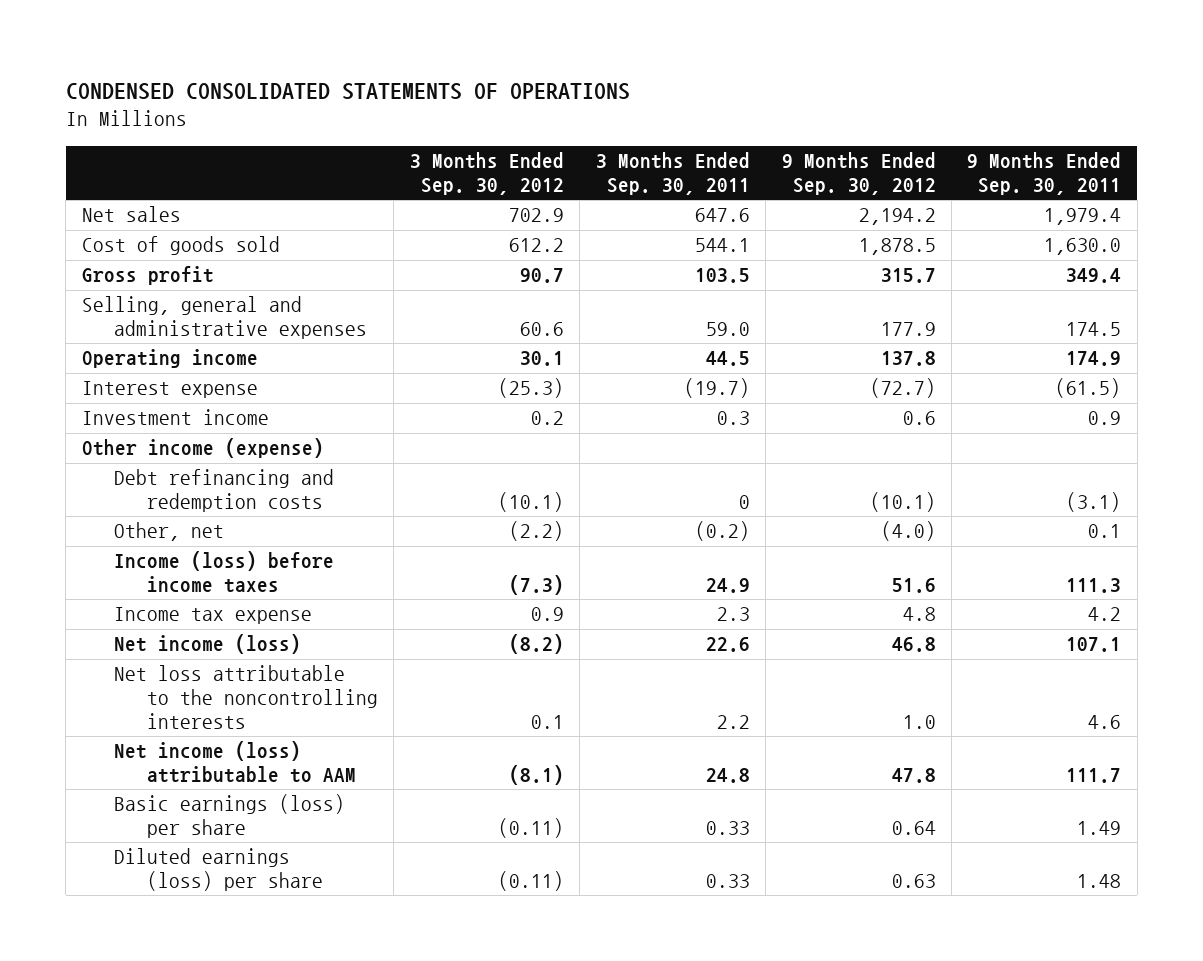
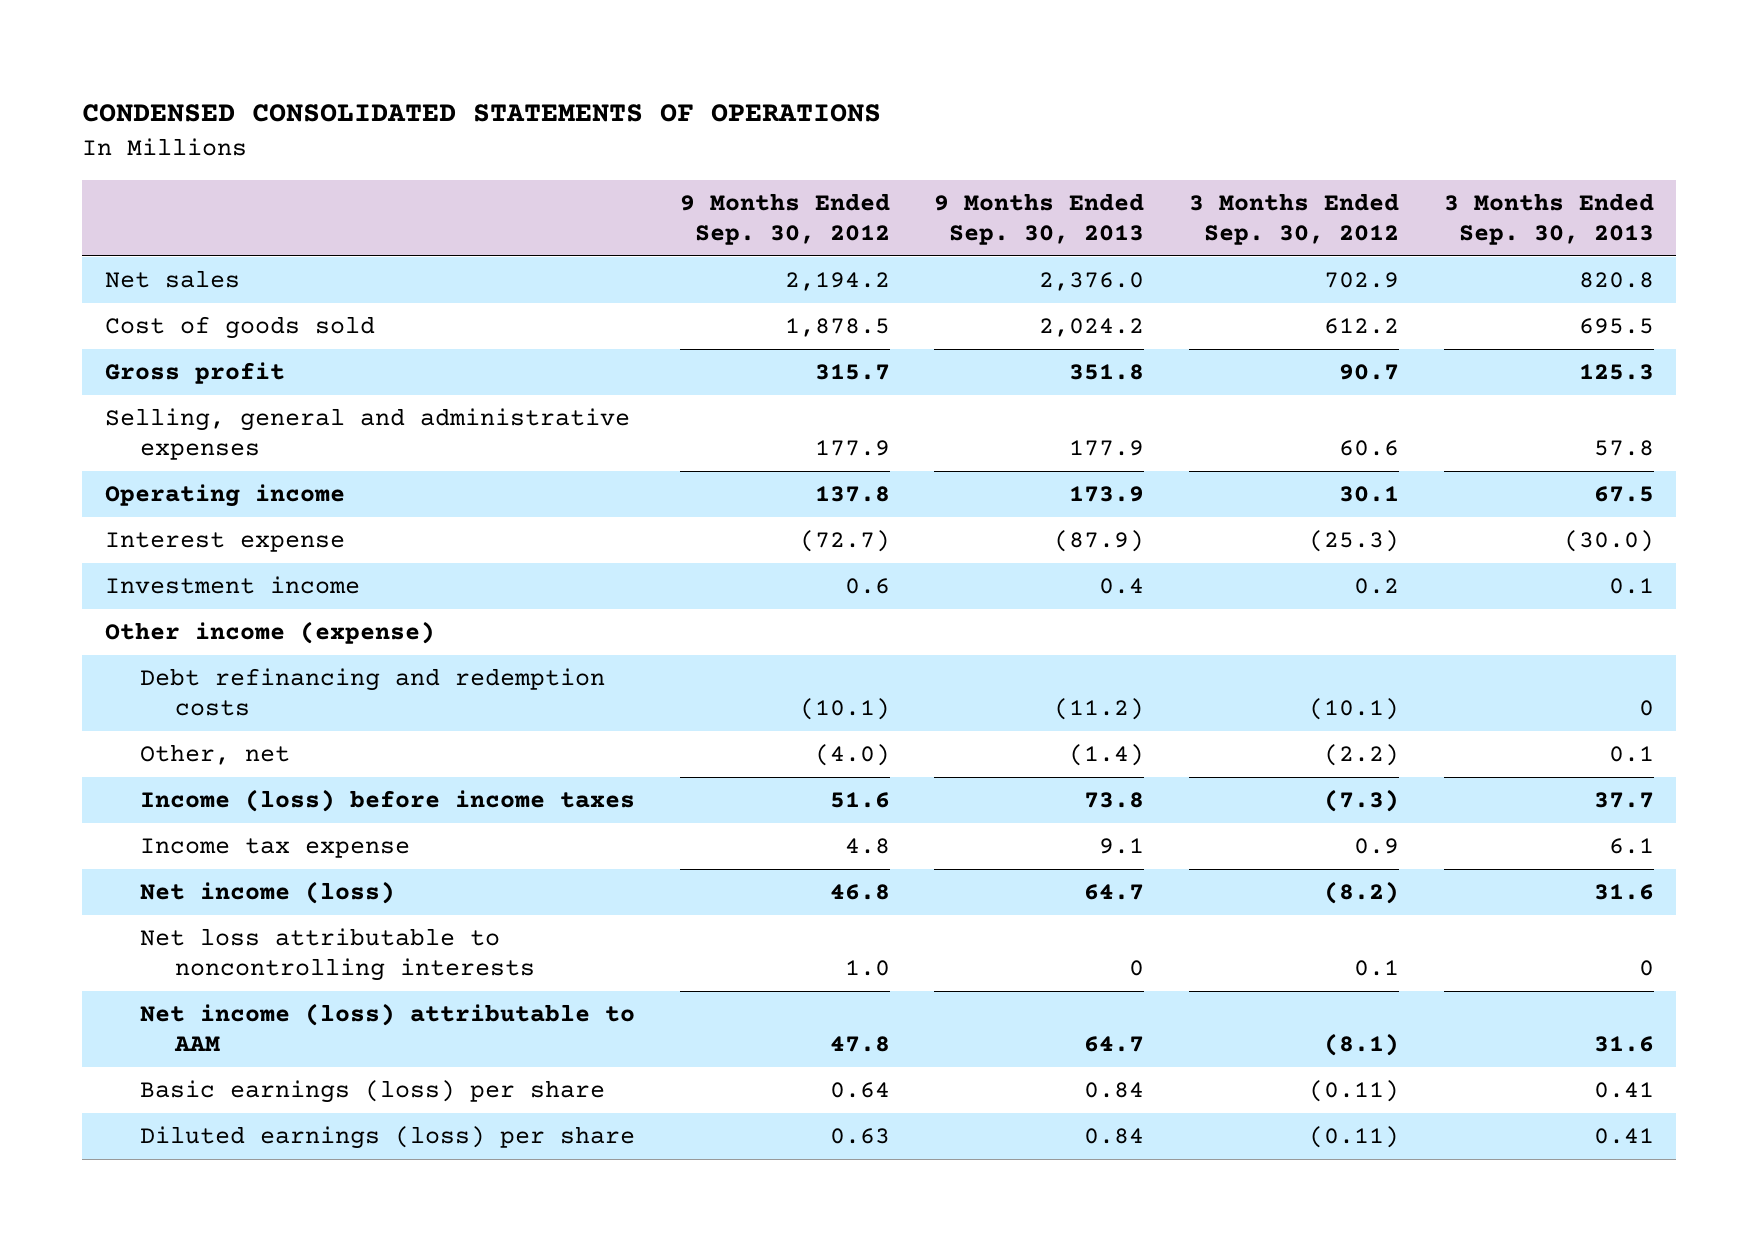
- | 3 Months Ended Sep. 30, 2012 | 3 Months Ended Sep. 30, 2011 | 9 Months Ended Sep. 30, 2012 | 9 Months Ended Sep. 30, 2011
+ | 9 Months Ended Sep. 30, 2012 | 9 Months Ended Sep. 30, 2013 | 3 Months Ended Sep. 30, 2012 | 3 Months Ended Sep. 30, 2013
- Net loss attributable to the noncontrolling interests | 0.1 | 2.2 | 1.0 | 4.6
+ Net loss attributable to noncontrolling interests | 1.0 | 0 | 0.1 | 0

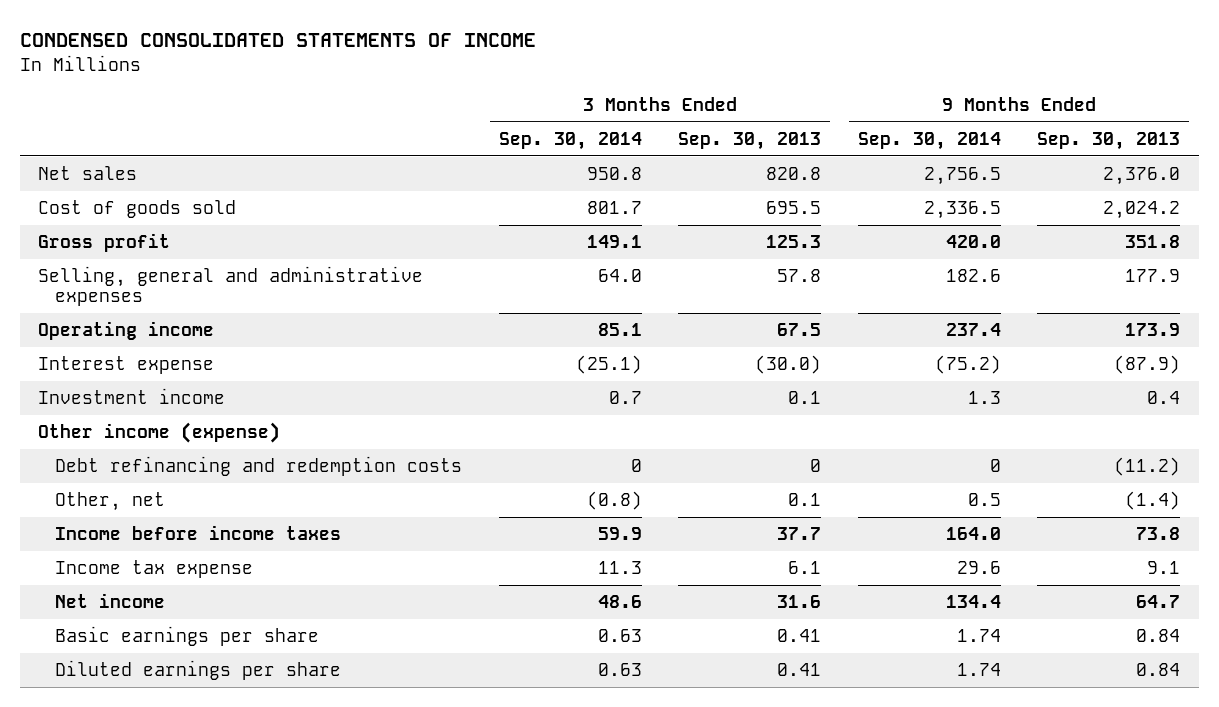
- CONDENSED CONSOLIDATED STATEMENTS OF OPERATIONS
+ CONDENSED CONSOLIDATED STATEMENTS OF INCOME
- | 9 Months Ended Sep. 30, 2012 | 9 Months Ended Sep. 30, 2013 | 3 Months Ended Sep. 30, 2012 | 3 Months Ended Sep. 30, 2013
+ | 3 Months Ended Sep. 30, 2014 | 3 Months Ended Sep. 30, 2013 | 9 Months Ended Sep. 30, 2014 | 9 Months Ended Sep. 30, 2013
- Income (loss) before income taxes | 51.6 | 73.8 | (7.3) | 37.7
+ Income before income taxes | 59.9 | 37.7 | 164.0 | 73.8
- Net income (loss) | 46.8 | 64.7 | (8.2) | 31.6
- Net loss attributable to noncontrolling interests | 1.0 | 0 | 0.1 | 0
- Net income (loss) attributable to AAM | 47.8 | 64.7 | (8.1) | 31.6
- Basic earnings (loss) per share | 0.64 | 0.84 | (0.11) | 0.41
- Diluted earnings (loss) per share | 0.63 | 0.84 | (0.11) | 0.41
+ Net income | 48.6 | 31.6 | 134.4 | 64.7
+ Basic earnings per share | 0.63 | 0.41 | 1.74 | 0.84
+ Diluted earnings per share | 0.63 | 0.41 | 1.74 | 0.84

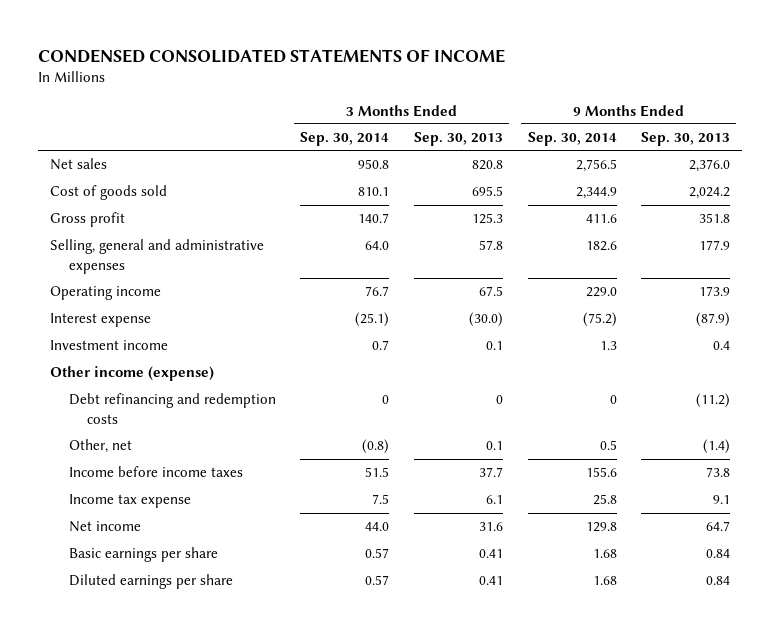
- Cost of goods sold | 801.7 | 695.5 | 2,336.5 | 2,024.2
- Gross profit | 149.1 | 125.3 | 420.0 | 351.8
+ Cost of goods sold | 810.1 | 695.5 | 2,344.9 | 2,024.2
+ Gross profit | 140.7 | 125.3 | 411.6 | 351.8
- Operating income | 85.1 | 67.5 | 237.4 | 173.9
+ Operating income | 76.7 | 67.5 | 229.0 | 173.9
- Income before income taxes | 59.9 | 37.7 | 164.0 | 73.8
- Income tax expense | 11.3 | 6.1 | 29.6 | 9.1
- Net income | 48.6 | 31.6 | 134.4 | 64.7
- Basic earnings per share | 0.63 | 0.41 | 1.74 | 0.84
- Diluted earnings per share | 0.63 | 0.41 | 1.74 | 0.84
+ Income before income taxes | 51.5 | 37.7 | 155.6 | 73.8
+ Income tax expense | 7.5 | 6.1 | 25.8 | 9.1
+ Net income | 44.0 | 31.6 | 129.8 | 64.7
+ Basic earnings per share | 0.57 | 0.41 | 1.68 | 0.84
+ Diluted earnings per share | 0.57 | 0.41 | 1.68 | 0.84

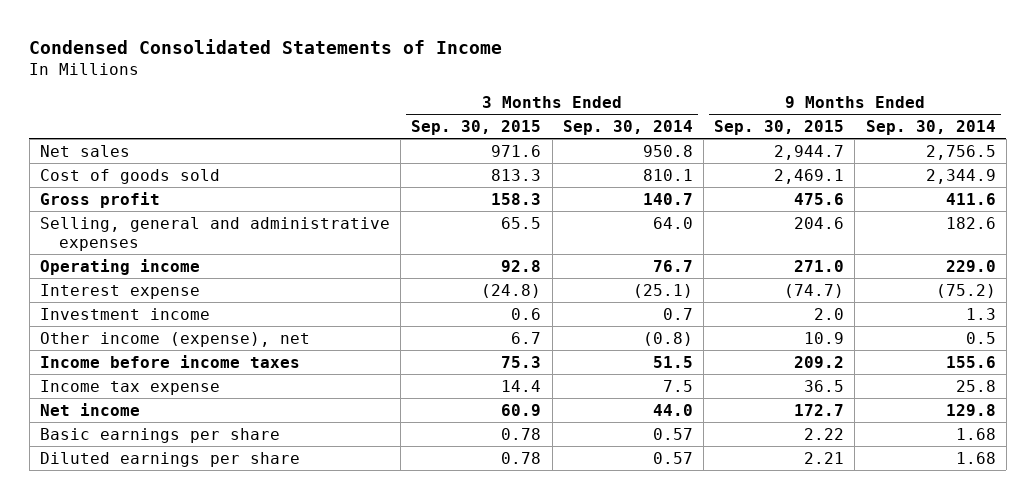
- CONDENSED CONSOLIDATED STATEMENTS OF INCOME
+ Condensed Consolidated Statements of Income
- | 3 Months Ended Sep. 30, 2014 | 3 Months Ended Sep. 30, 2013 | 9 Months Ended Sep. 30, 2014 | 9 Months Ended Sep. 30, 2013
+ | 3 Months Ended Sep. 30, 2015 | 3 Months Ended Sep. 30, 2014 | 9 Months Ended Sep. 30, 2015 | 9 Months Ended Sep. 30, 2014
- Other income (expense)
- Debt refinancing and redemption costs | 0 | 0 | 0 | (11.2)
- Other, net | (0.8) | 0.1 | 0.5 | (1.4)
+ Other income (expense), net | 6.7 | (0.8) | 10.9 | 0.5

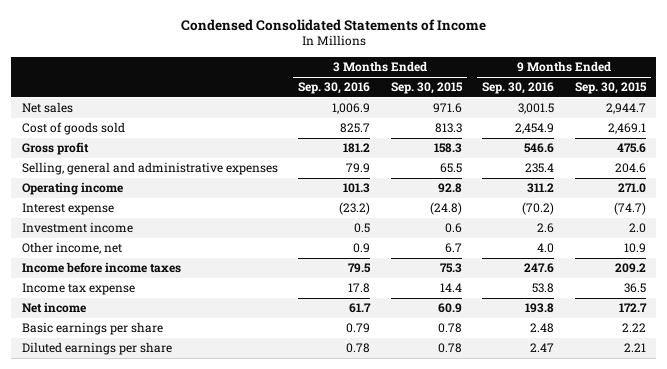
- | 3 Months Ended Sep. 30, 2015 | 3 Months Ended Sep. 30, 2014 | 9 Months Ended Sep. 30, 2015 | 9 Months Ended Sep. 30, 2014
+ | 3 Months Ended Sep. 30, 2016 | 3 Months Ended Sep. 30, 2015 | 9 Months Ended Sep. 30, 2016 | 9 Months Ended Sep. 30, 2015
- Other income (expense), net | 6.7 | (0.8) | 10.9 | 0.5
+ Other income, net | 0.9 | 6.7 | 4.0 | 10.9

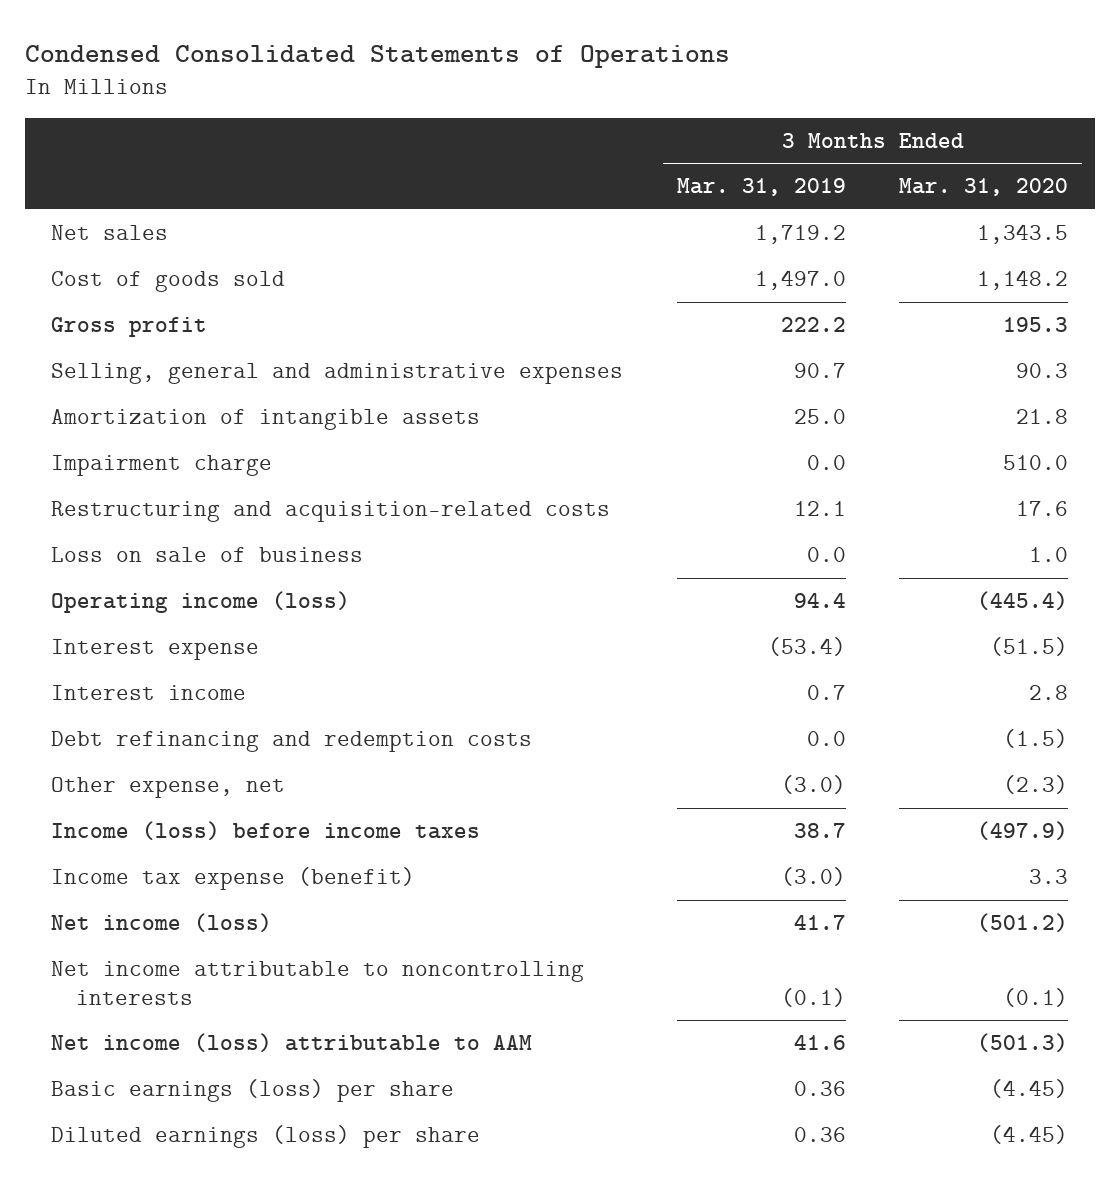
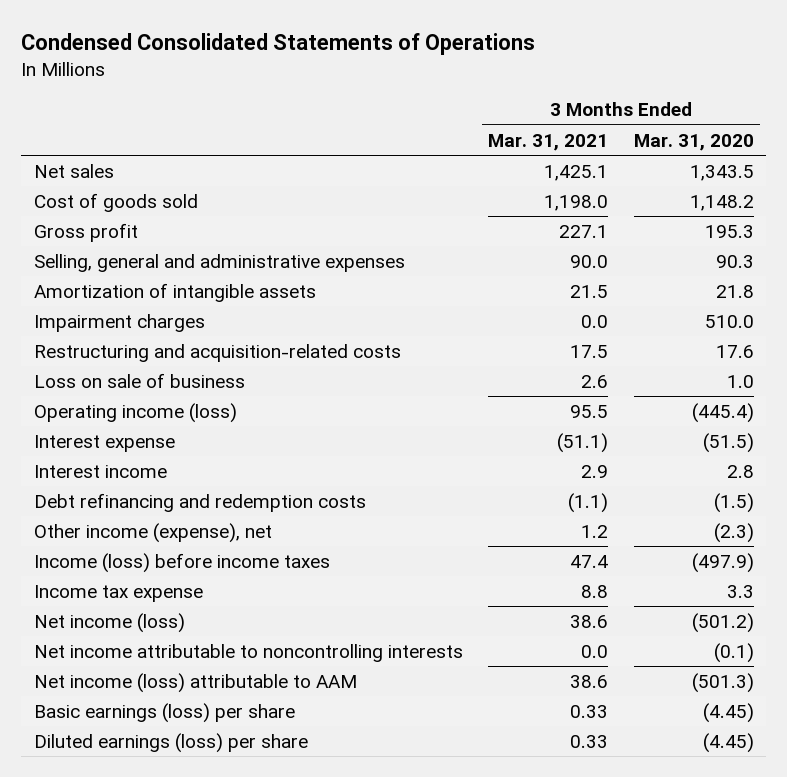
- | 3 Months Ended Mar. 31, 2019 | 3 Months Ended Mar. 31, 2020
+ | 3 Months Ended Mar. 31, 2021 | 3 Months Ended Mar. 31, 2020
- Impairment charge | 0.0 | 510.0
+ Impairment charges | 0.0 | 510.0
- Other expense, net | (3.0) | (2.3)
+ Other income (expense), net | 1.2 | (2.3)
- Income tax expense (benefit) | (3.0) | 3.3
+ Income tax expense | 8.8 | 3.3

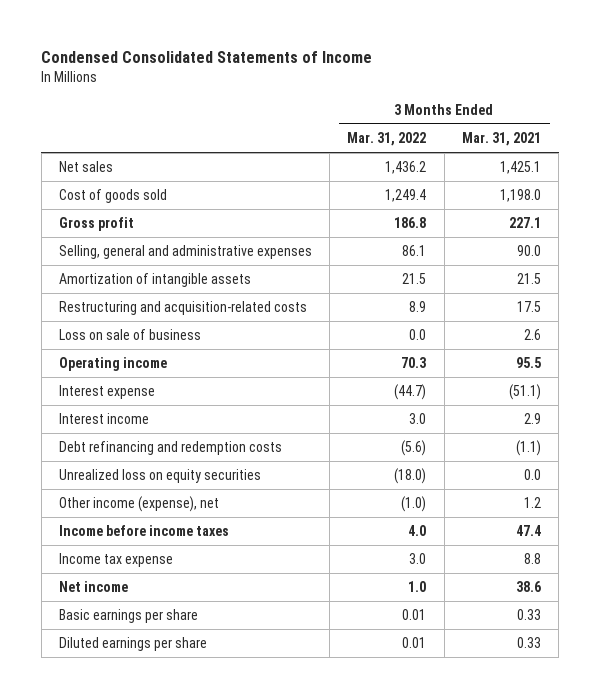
- Condensed Consolidated Statements of Operations
+ Condensed Consolidated Statements of Income
- | 3 Months Ended Mar. 31, 2021 | 3 Months Ended Mar. 31, 2020
+ | 3 Months Ended Mar. 31, 2022 | 3 Months Ended Mar. 31, 2021
- Impairment charges | 0.0 | 510.0
- Operating income (loss) | 95.5 | (445.4)
+ Operating income | 70.3 | 95.5
+ Unrealized loss on equity securities | (18.0) | 0.0
- Income (loss) before income taxes | 47.4 | (497.9)
+ Income before income taxes | 4.0 | 47.4
- Net income (loss) | 38.6 | (501.2)
- Net income attributable to noncontrolling interests | 0.0 | (0.1)
- Net income (loss) attributable to AAM | 38.6 | (501.3)
- Basic earnings (loss) per share | 0.33 | (4.45)
- Diluted earnings (loss) per share | 0.33 | (4.45)
+ Net income | 1.0 | 38.6
+ Basic earnings per share | 0.01 | 0.33
+ Diluted earnings per share | 0.01 | 0.33

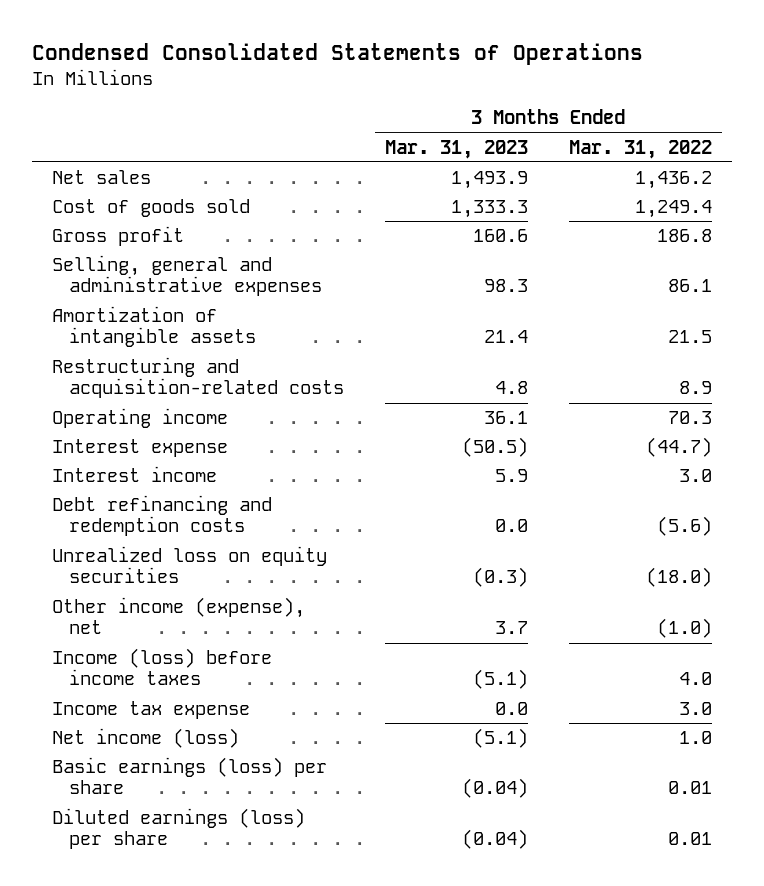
- Condensed Consolidated Statements of Income
+ Condensed Consolidated Statements of Operations
- | 3 Months Ended Mar. 31, 2022 | 3 Months Ended Mar. 31, 2021
+ | 3 Months Ended Mar. 31, 2023 | 3 Months Ended Mar. 31, 2022
- Loss on sale of business | 0.0 | 2.6
- Income before income taxes | 4.0 | 47.4
+ Income (loss) before income taxes | (5.1) | 4.0
- Net income | 1.0 | 38.6
- Basic earnings per share | 0.01 | 0.33
- Diluted earnings per share | 0.01 | 0.33
+ Net income (loss) | (5.1) | 1.0
+ Basic earnings (loss) per share | (0.04) | 0.01
+ Diluted earnings (loss) per share | (0.04) | 0.01

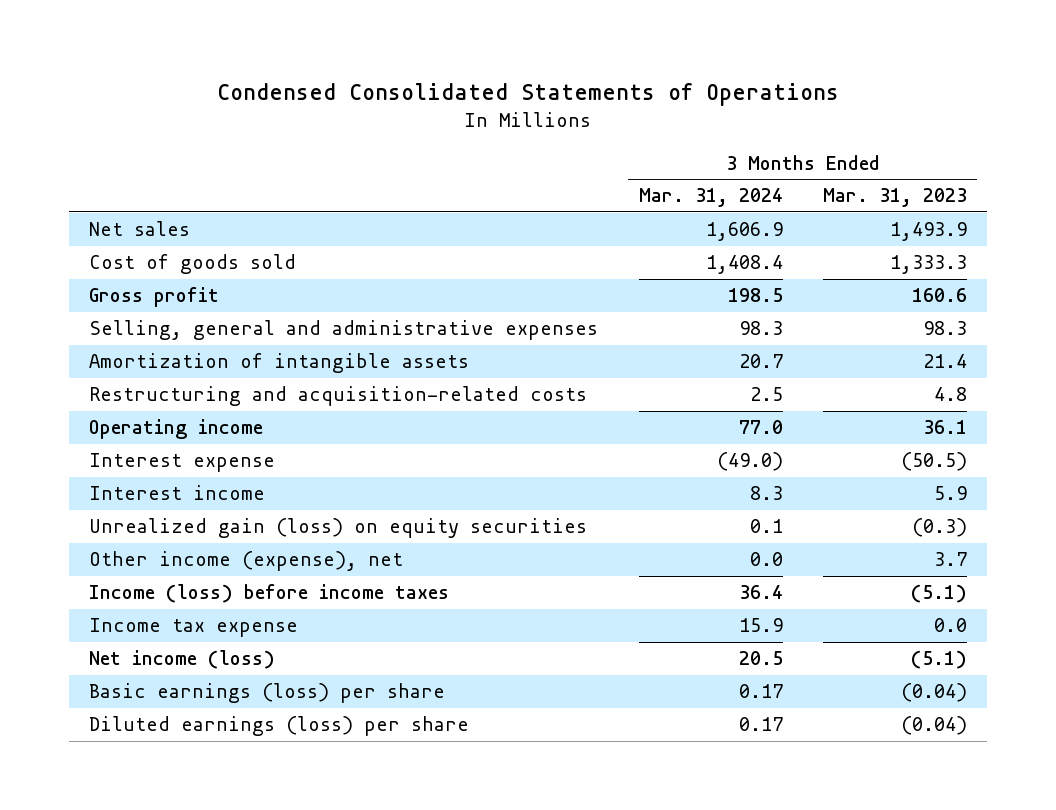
- | 3 Months Ended Mar. 31, 2023 | 3 Months Ended Mar. 31, 2022
+ | 3 Months Ended Mar. 31, 2024 | 3 Months Ended Mar. 31, 2023
- Debt refinancing and redemption costs | 0.0 | (5.6)
- Unrealized loss on equity securities | (0.3) | (18.0)
+ Unrealized gain (loss) on equity securities | 0.1 | (0.3)

